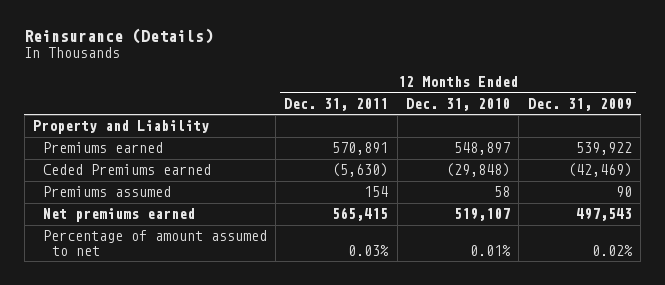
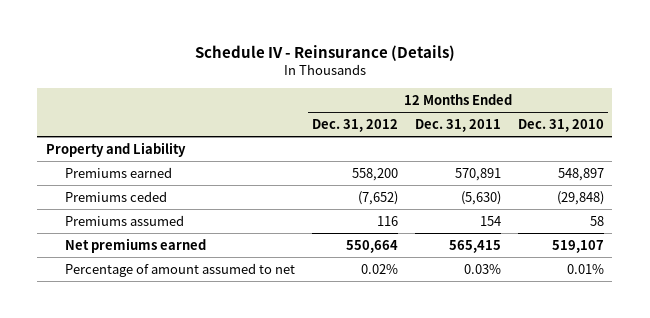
- Reinsurance (Details)
+ Schedule IV - Reinsurance (Details)
- | 12 Months Ended Dec. 31, 2011 | 12 Months Ended Dec. 31, 2010 | 12 Months Ended Dec. 31, 2009
+ | 12 Months Ended Dec. 31, 2012 | 12 Months Ended Dec. 31, 2011 | 12 Months Ended Dec. 31, 2010
- Ceded Premiums earned | (5,630) | (29,848) | (42,469)
+ Premiums ceded | (7,652) | (5,630) | (29,848)

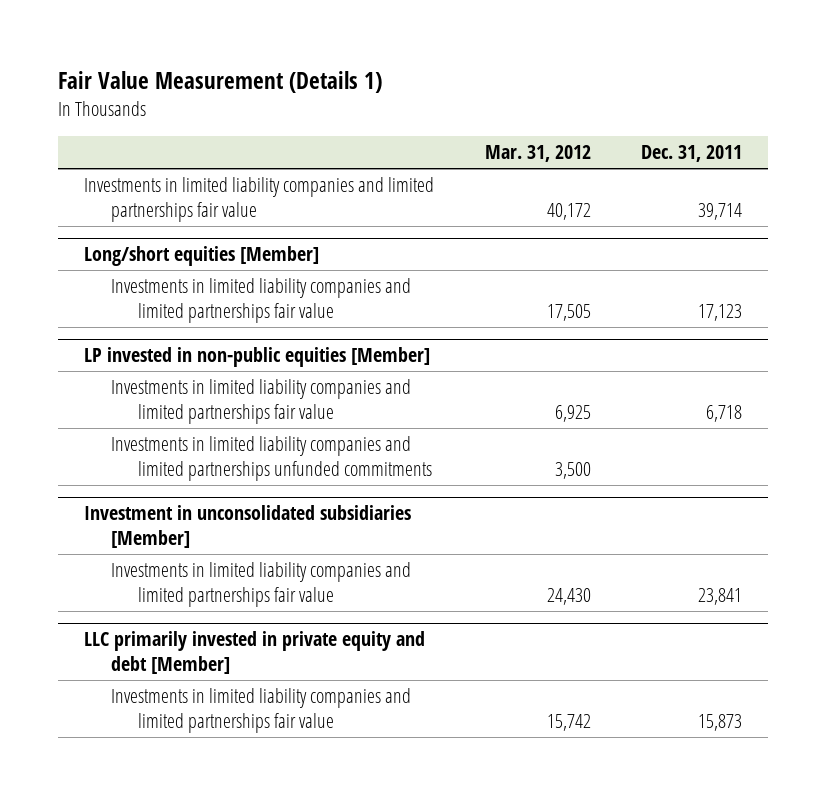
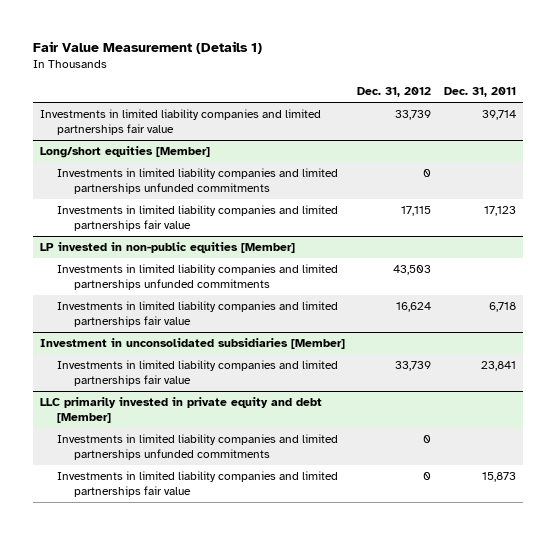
- | Mar. 31, 2012 | Dec. 31, 2011
+ | Dec. 31, 2012 | Dec. 31, 2011
@ Long/short equities [Member]
+ Investments in limited liability companies and limited partnerships unfunded commitments | 0 |
@ LP invested in non-public equities [Member]
moved down: Investments in limited liability companies and limited partnerships fair value | 16,624 | 6,718
@ LLC primarily invested in private equity and debt [Member]
+ Investments in limited liability companies and limited partnerships unfunded commitments | 0 |

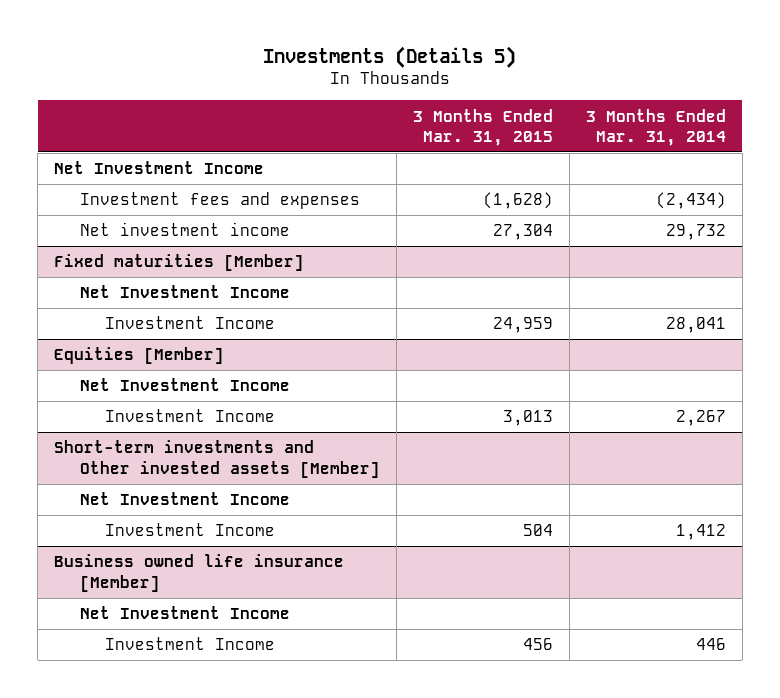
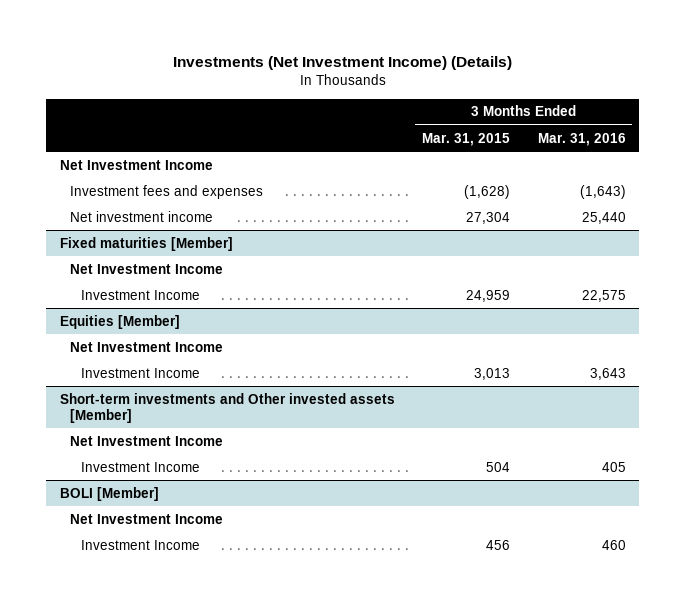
- Investments (Details 5)
+ Investments (Net Investment Income) (Details)
- | 3 Months Ended Mar. 31, 2015 | 3 Months Ended Mar. 31, 2014
+ | 3 Months Ended Mar. 31, 2015 | 3 Months Ended Mar. 31, 2016
- Business owned life insurance [Member]
+ BOLI [Member]

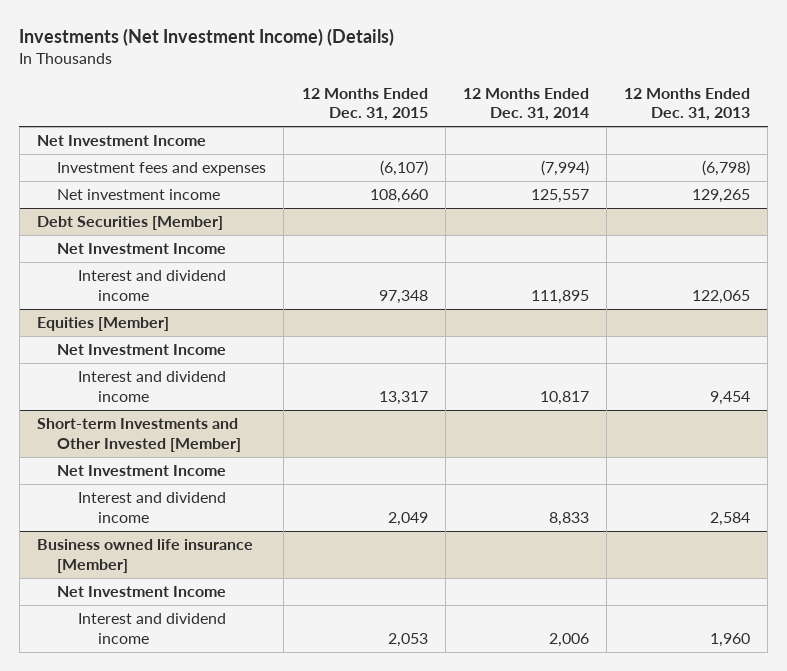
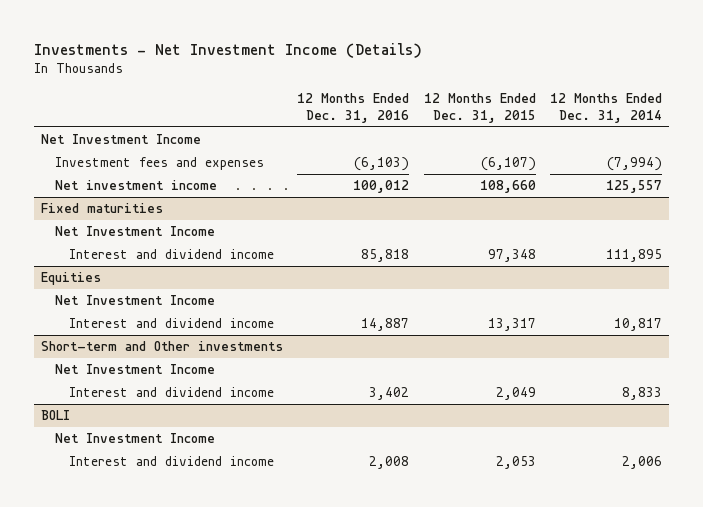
- Investments (Net Investment Income) (Details)
+ Investments - Net Investment Income (Details)
- | 12 Months Ended Dec. 31, 2015 | 12 Months Ended Dec. 31, 2014 | 12 Months Ended Dec. 31, 2013
+ | 12 Months Ended Dec. 31, 2016 | 12 Months Ended Dec. 31, 2015 | 12 Months Ended Dec. 31, 2014
- Debt Securities [Member]
+ Fixed maturities
- Equities [Member]
+ Equities
- Short-term Investments and Other Invested [Member]
+ Short-term and Other investments
- Business owned life insurance [Member]
+ BOLI

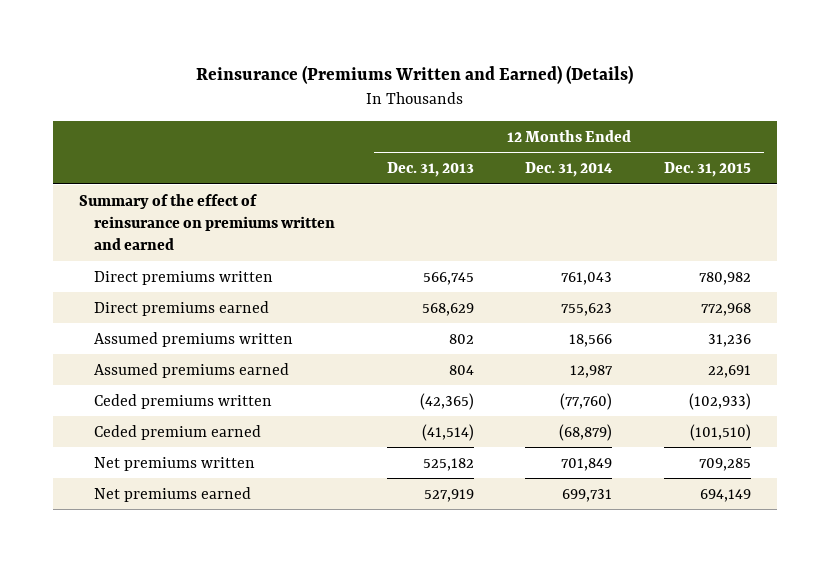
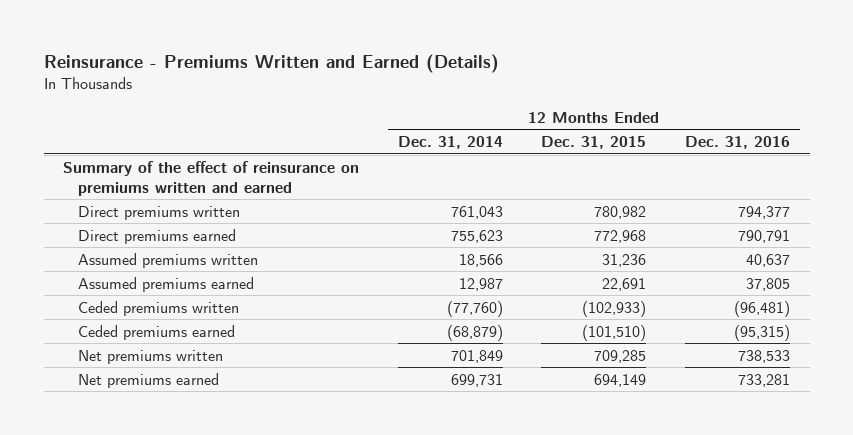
- Reinsurance (Premiums Written and Earned) (Details)
+ Reinsurance - Premiums Written and Earned (Details)
- | 12 Months Ended Dec. 31, 2013 | 12 Months Ended Dec. 31, 2014 | 12 Months Ended Dec. 31, 2015
+ | 12 Months Ended Dec. 31, 2014 | 12 Months Ended Dec. 31, 2015 | 12 Months Ended Dec. 31, 2016
- Ceded premium earned | (41,514) | (68,879) | (101,510)
+ Ceded premiums earned | (68,879) | (101,510) | (95,315)

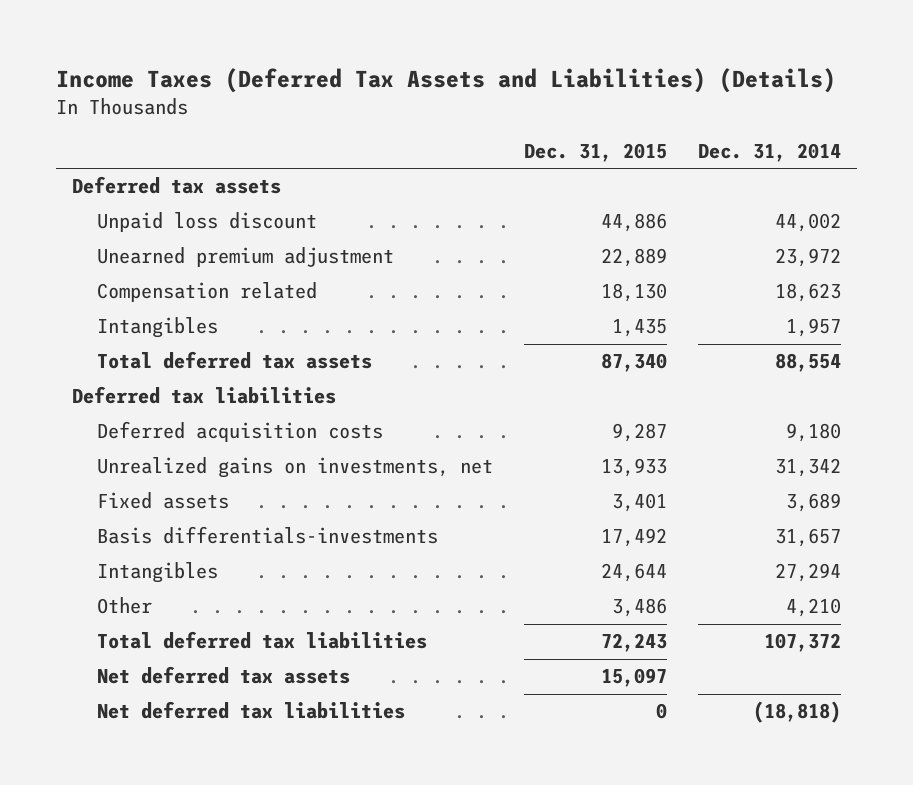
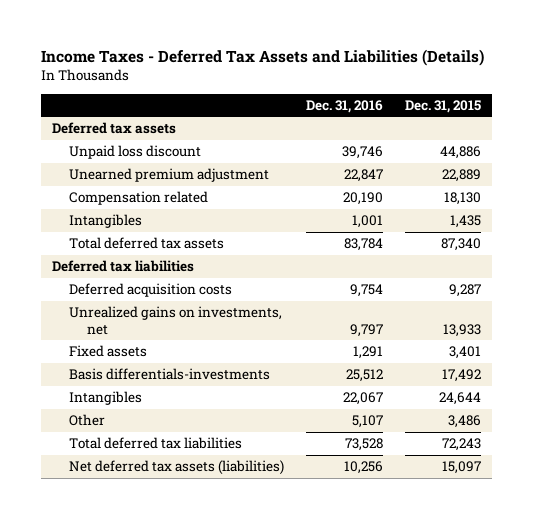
- Income Taxes (Deferred Tax Assets and Liabilities) (Details)
+ Income Taxes - Deferred Tax Assets and Liabilities (Details)
- | Dec. 31, 2015 | Dec. 31, 2014
+ | Dec. 31, 2016 | Dec. 31, 2015
- Net deferred tax assets | 15,097 |
- Net deferred tax liabilities | 0 | (18,818)
+ Net deferred tax assets (liabilities) | 10,256 | 15,097

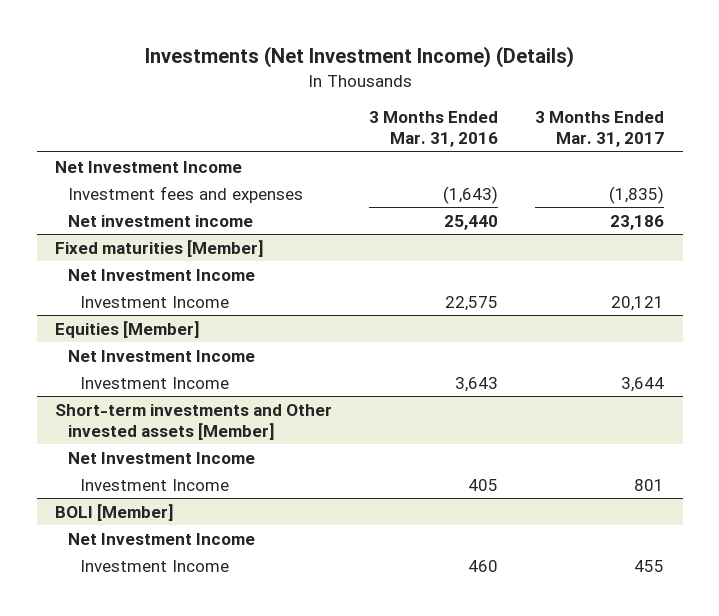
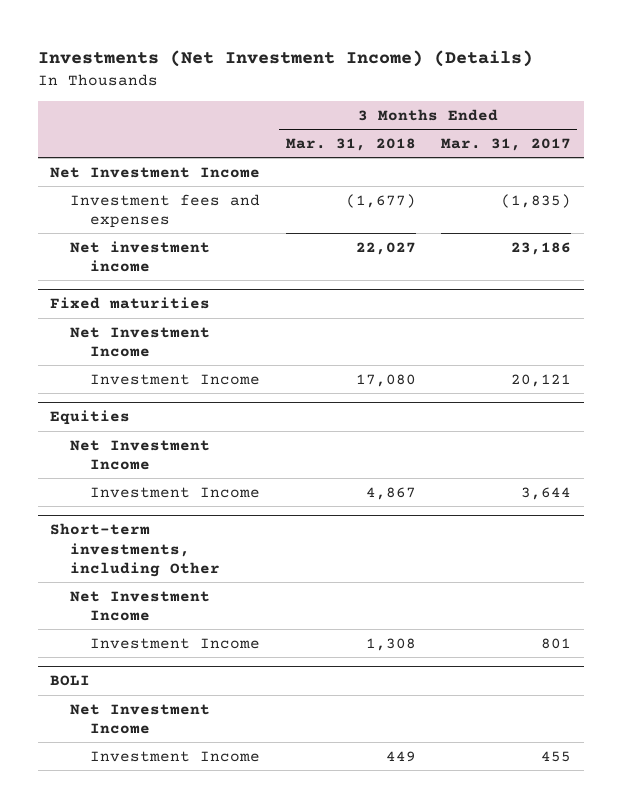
- | 3 Months Ended Mar. 31, 2016 | 3 Months Ended Mar. 31, 2017
+ | 3 Months Ended Mar. 31, 2018 | 3 Months Ended Mar. 31, 2017
- Fixed maturities [Member]
+ Fixed maturities
- Equities [Member]
+ Equities
- Short-term investments and Other invested assets [Member]
+ Short-term investments, including Other
- BOLI [Member]
+ BOLI

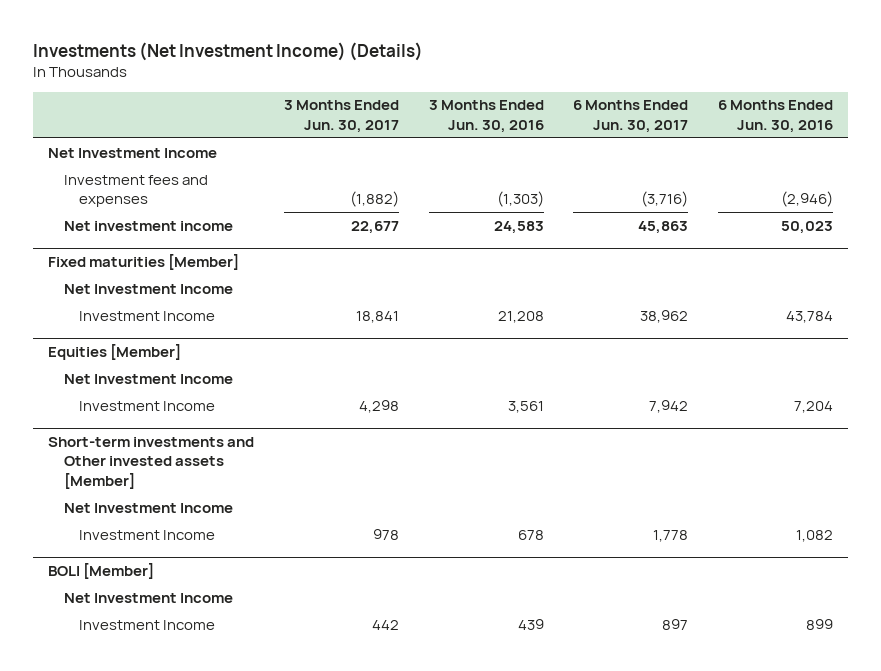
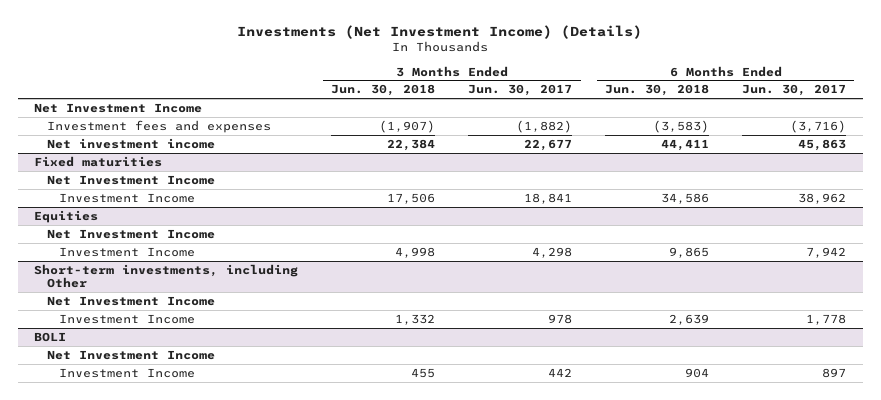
- | 3 Months Ended Jun. 30, 2017 | 3 Months Ended Jun. 30, 2016 | 6 Months Ended Jun. 30, 2017 | 6 Months Ended Jun. 30, 2016
+ | 3 Months Ended Jun. 30, 2018 | 3 Months Ended Jun. 30, 2017 | 6 Months Ended Jun. 30, 2018 | 6 Months Ended Jun. 30, 2017
- Fixed maturities [Member]
+ Fixed maturities
- Equities [Member]
+ Equities
- Short-term investments and Other invested assets [Member]
+ Short-term investments, including Other
- BOLI [Member]
+ BOLI

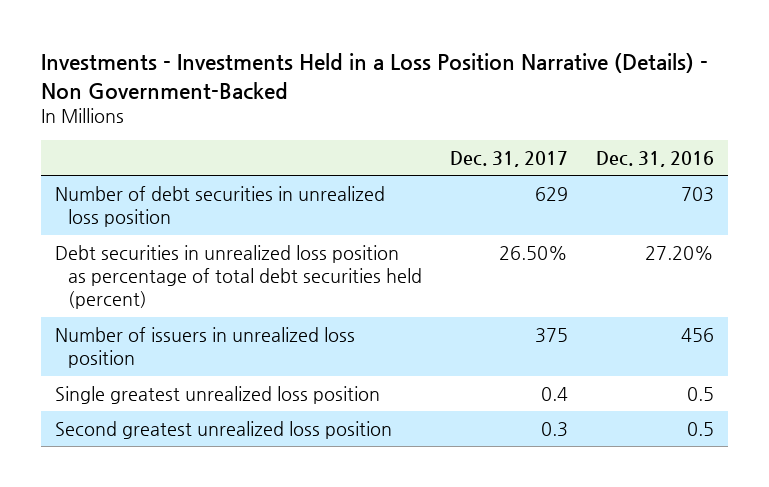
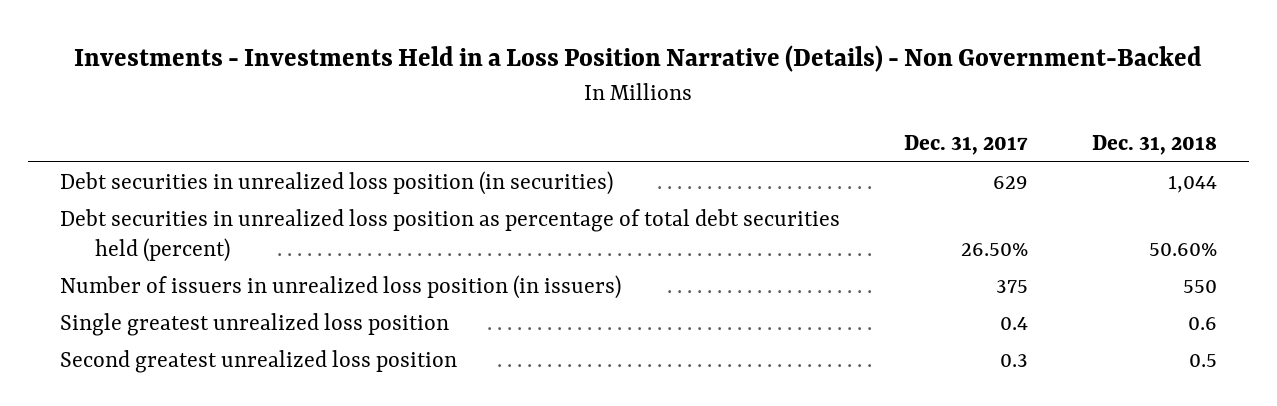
- | Dec. 31, 2017 | Dec. 31, 2016
+ | Dec. 31, 2017 | Dec. 31, 2018
- Number of debt securities in unrealized loss position | 629 | 703
+ Debt securities in unrealized loss position (in securities) | 629 | 1,044
- Number of issuers in unrealized loss position | 375 | 456
+ Number of issuers in unrealized loss position (in issuers) | 375 | 550

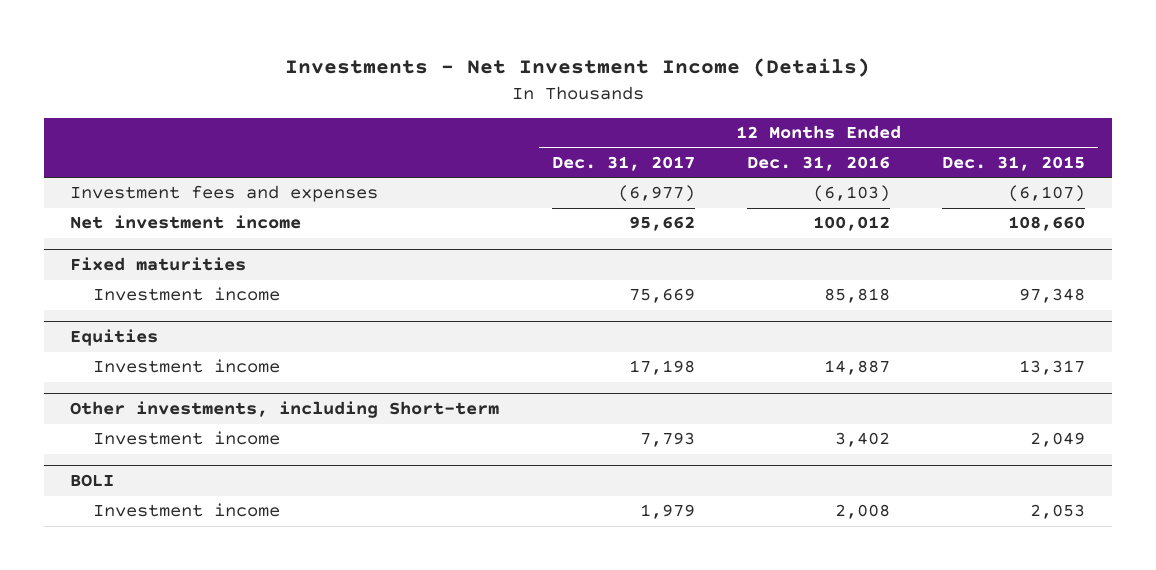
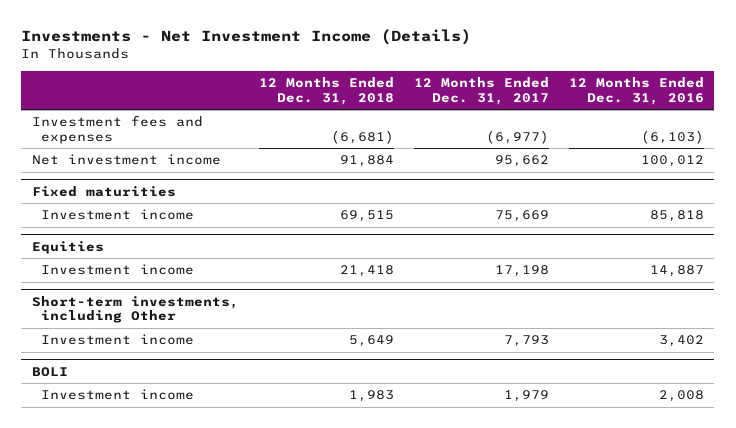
- | 12 Months Ended Dec. 31, 2017 | 12 Months Ended Dec. 31, 2016 | 12 Months Ended Dec. 31, 2015
+ | 12 Months Ended Dec. 31, 2018 | 12 Months Ended Dec. 31, 2017 | 12 Months Ended Dec. 31, 2016
- Other investments, including Short-term
+ Short-term investments, including Other

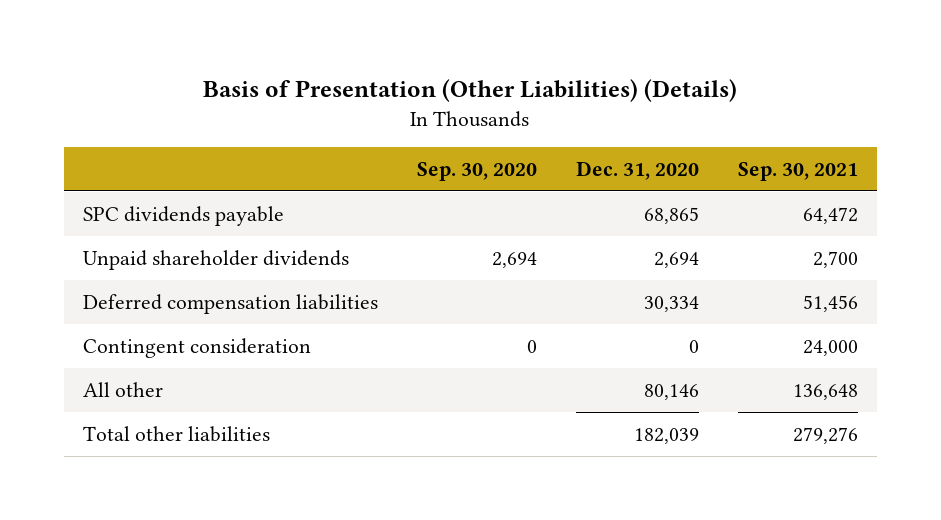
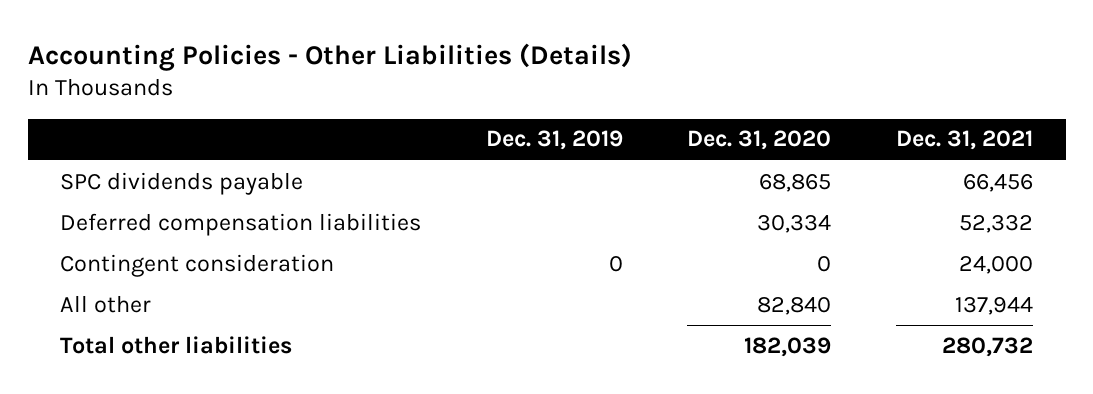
- Basis of Presentation (Other Liabilities) (Details)
+ Accounting Policies - Other Liabilities (Details)
- | Sep. 30, 2020 | Dec. 31, 2020 | Sep. 30, 2021
+ | Dec. 31, 2019 | Dec. 31, 2020 | Dec. 31, 2021
- Unpaid shareholder dividends | 2,694 | 2,694 | 2,700
- All other | | 80,146 | 136,648
+ All other | | 82,840 | 137,944

